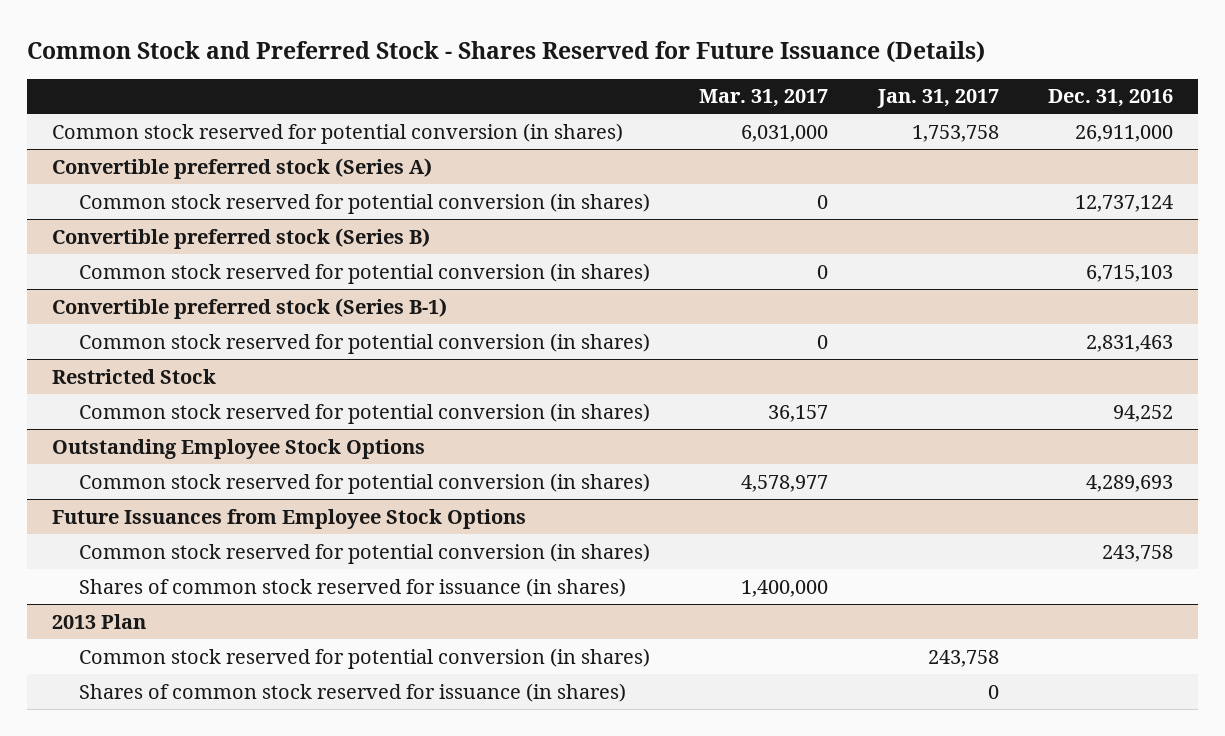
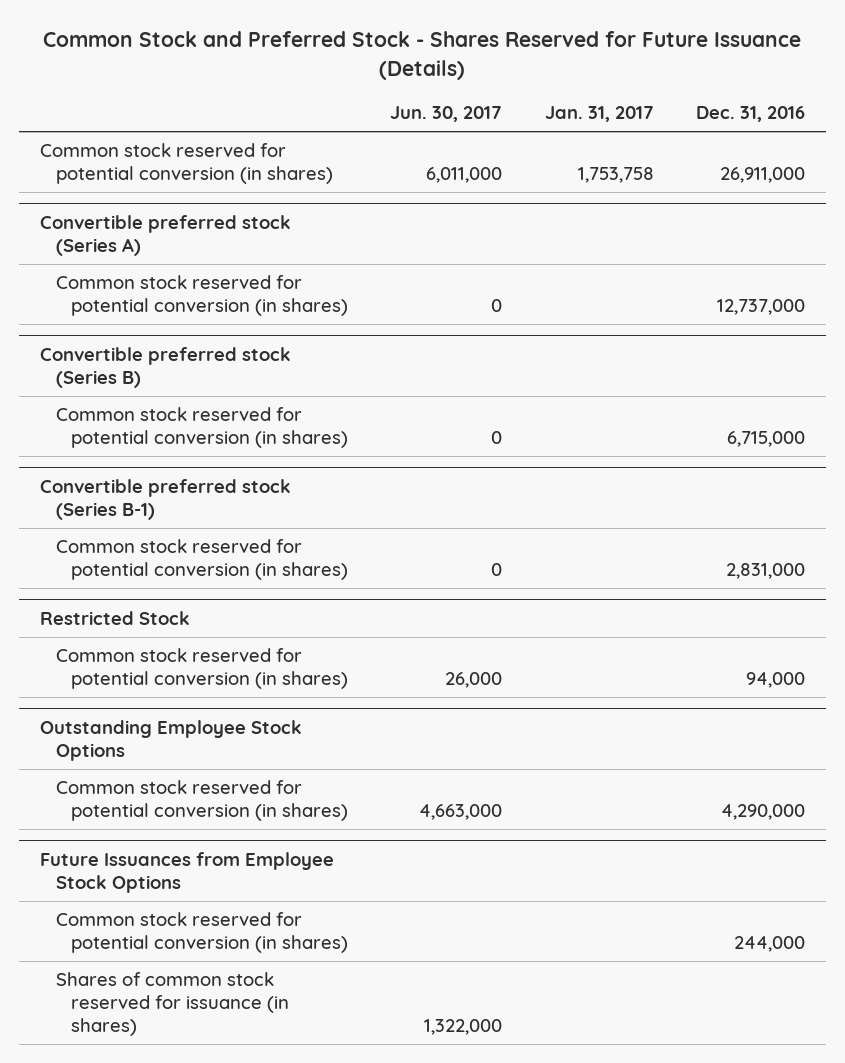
- | Mar. 31, 2017 | Jan. 31, 2017 | Dec. 31, 2016
+ | Jun. 30, 2017 | Jan. 31, 2017 | Dec. 31, 2016
@ Convertible preferred stock (Series A)
- Common stock reserved for potential conversion (in shares) | 0 | | 12,737,124
+ Common stock reserved for potential conversion (in shares) | 0 | | 12,737,000
@ Convertible preferred stock (Series B)
- Common stock reserved for potential conversion (in shares) | 0 | | 6,715,103
+ Common stock reserved for potential conversion (in shares) | 0 | | 6,715,000
@ Convertible preferred stock (Series B-1)
- Common stock reserved for potential conversion (in shares) | 0 | | 2,831,463
+ Common stock reserved for potential conversion (in shares) | 0 | | 2,831,000
@ Restricted Stock
- Common stock reserved for potential conversion (in shares) | 36,157 | | 94,252
+ Common stock reserved for potential conversion (in shares) | 26,000 | | 94,000
@ Outstanding Employee Stock Options
- Common stock reserved for potential conversion (in shares) | 4,578,977 | | 4,289,693
+ Common stock reserved for potential conversion (in shares) | 4,663,000 | | 4,290,000
@ Future Issuances from Employee Stock Options
- Common stock reserved for potential conversion (in shares) | | | 243,758
+ Common stock reserved for potential conversion (in shares) | | | 244,000
- 2013 Plan
- Common stock reserved for potential conversion (in shares) | | 243,758 |
- Shares of common stock reserved for issuance (in shares) | | 0 |

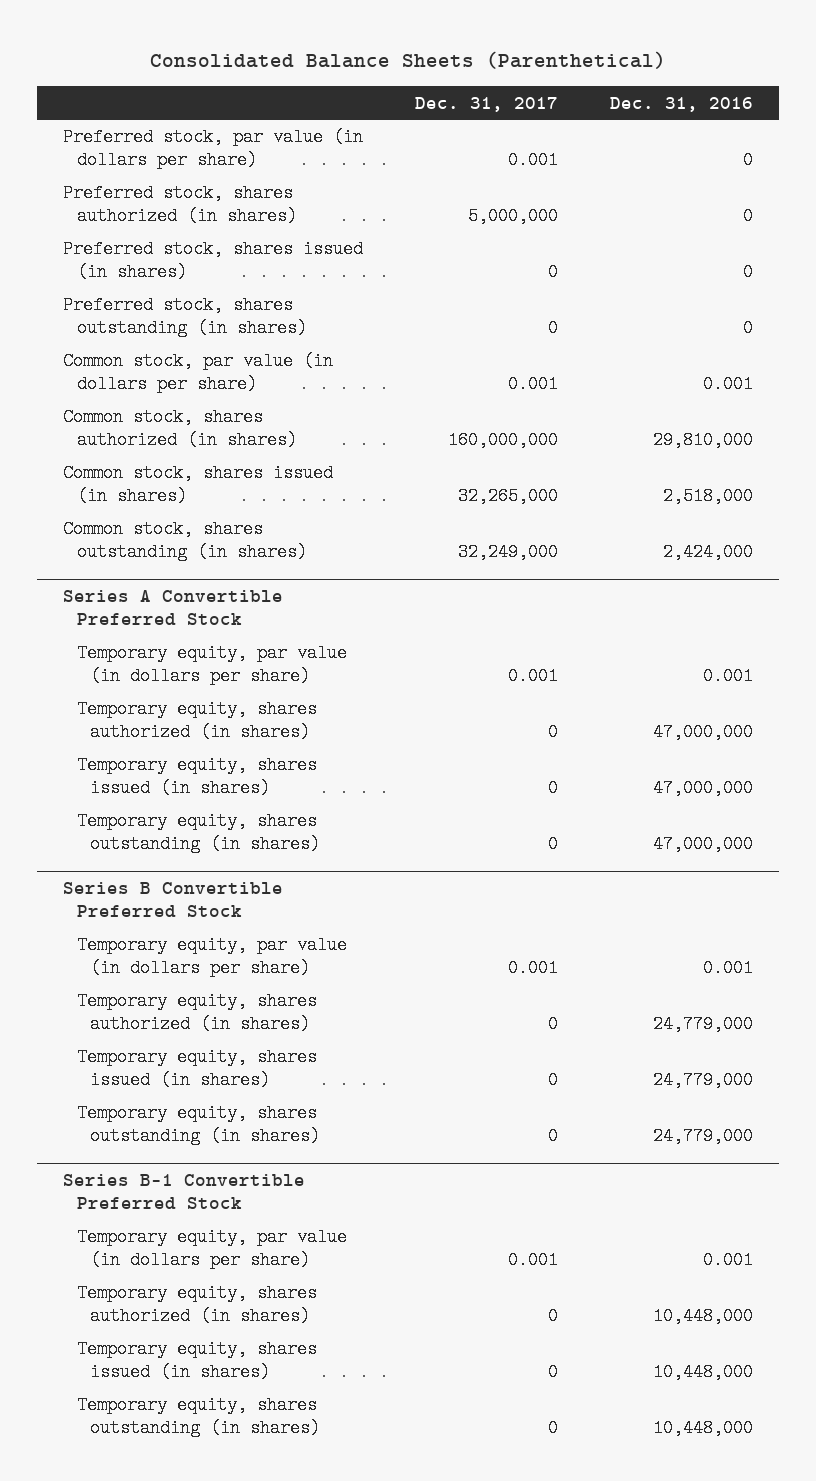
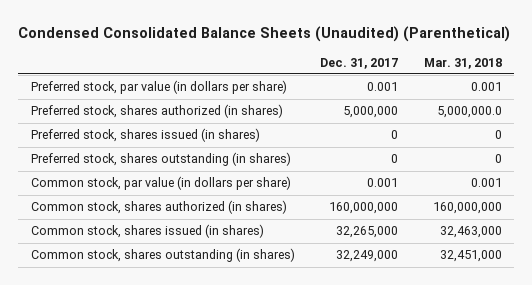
- Consolidated Balance Sheets (Parenthetical)
+ Condensed Consolidated Balance Sheets (Unaudited) (Parenthetical)
- | Dec. 31, 2017 | Dec. 31, 2016
+ | Dec. 31, 2017 | Mar. 31, 2018
- Series A Convertible Preferred Stock
- Temporary equity, par value (in dollars per share) | 0.001 | 0.001
- Temporary equity, shares authorized (in shares) | 0 | 47,000,000
- Temporary equity, shares issued (in shares) | 0 | 47,000,000
- Temporary equity, shares outstanding (in shares) | 0 | 47,000,000
- Series B Convertible Preferred Stock
- Temporary equity, par value (in dollars per share) | 0.001 | 0.001
- Temporary equity, shares authorized (in shares) | 0 | 24,779,000
- Temporary equity, shares issued (in shares) | 0 | 24,779,000
- Temporary equity, shares outstanding (in shares) | 0 | 24,779,000
- Series B-1 Convertible Preferred Stock
- Temporary equity, par value (in dollars per share) | 0.001 | 0.001
- Temporary equity, shares authorized (in shares) | 0 | 10,448,000
- Temporary equity, shares issued (in shares) | 0 | 10,448,000
- Temporary equity, shares outstanding (in shares) | 0 | 10,448,000

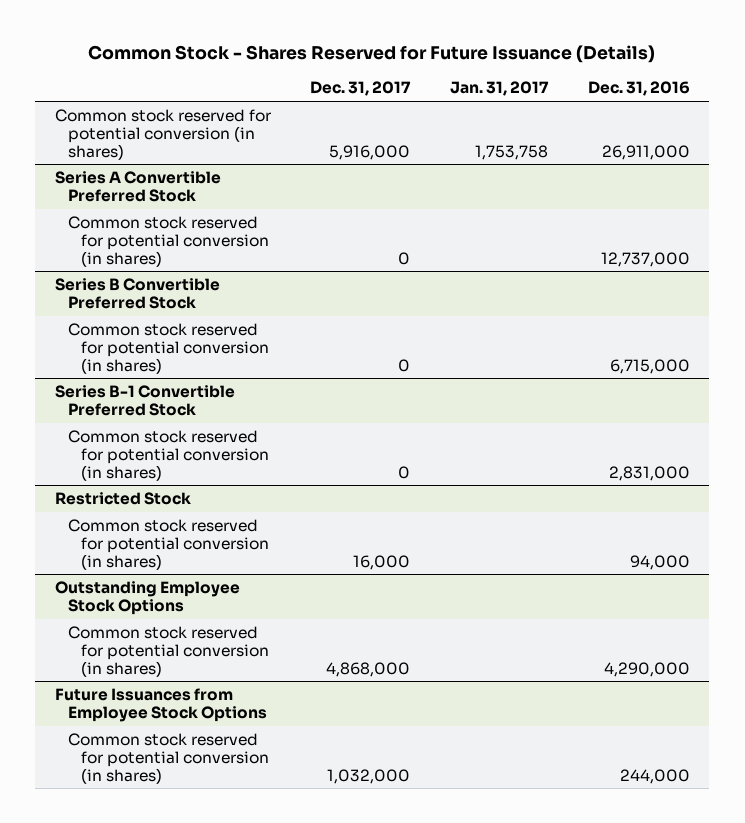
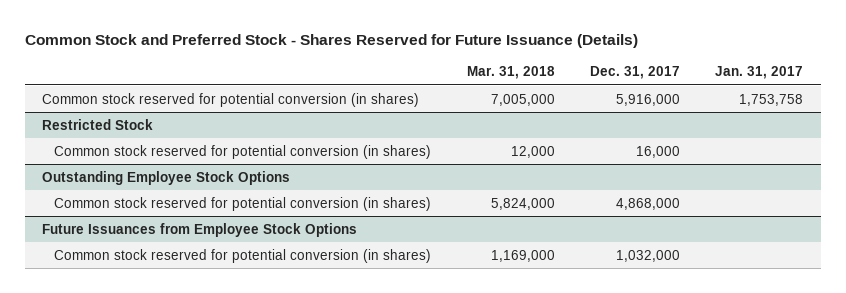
- Common Stock - Shares Reserved for Future Issuance (Details)
+ Common Stock and Preferred Stock - Shares Reserved for Future Issuance (Details)
- | Dec. 31, 2017 | Jan. 31, 2017 | Dec. 31, 2016
+ | Mar. 31, 2018 | Dec. 31, 2017 | Jan. 31, 2017
- Series A Convertible Preferred Stock
- Common stock reserved for potential conversion (in shares) | 0 | | 12,737,000
- Series B Convertible Preferred Stock
- Common stock reserved for potential conversion (in shares) | 0 | | 6,715,000
- Series B-1 Convertible Preferred Stock
- Common stock reserved for potential conversion (in shares) | 0 | | 2,831,000

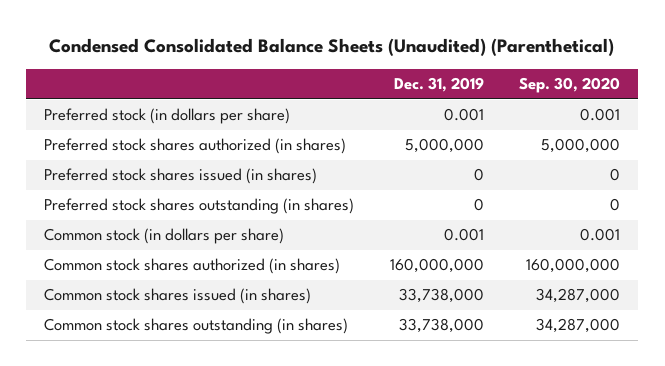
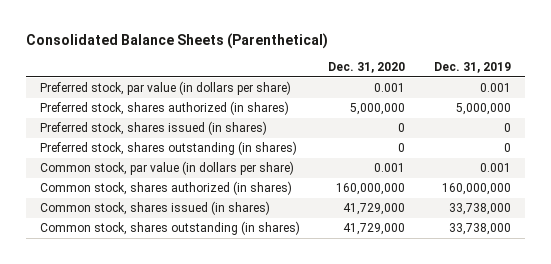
- Condensed Consolidated Balance Sheets (Unaudited) (Parenthetical)
+ Consolidated Balance Sheets (Parenthetical)
- | Dec. 31, 2019 | Sep. 30, 2020
+ | Dec. 31, 2020 | Dec. 31, 2019
- Preferred stock (in dollars per share) | 0.001 | 0.001
- Preferred stock shares authorized (in shares) | 5,000,000 | 5,000,000
- Preferred stock shares issued (in shares) | 0 | 0
- Preferred stock shares outstanding (in shares) | 0 | 0
- Common stock (in dollars per share) | 0.001 | 0.001
- Common stock shares authorized (in shares) | 160,000,000 | 160,000,000
- Common stock shares issued (in shares) | 33,738,000 | 34,287,000
- Common stock shares outstanding (in shares) | 33,738,000 | 34,287,000
+ Preferred stock, par value (in dollars per share) | 0.001 | 0.001
+ Preferred stock, shares authorized (in shares) | 5,000,000 | 5,000,000
+ Preferred stock, shares issued (in shares) | 0 | 0
+ Preferred stock, shares outstanding (in shares) | 0 | 0
+ Common stock, par value (in dollars per share) | 0.001 | 0.001
+ Common stock, shares authorized (in shares) | 160,000,000 | 160,000,000
+ Common stock, shares issued (in shares) | 41,729,000 | 33,738,000
+ Common stock, shares outstanding (in shares) | 41,729,000 | 33,738,000

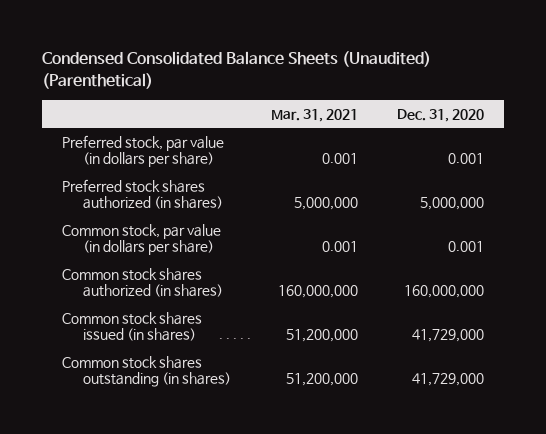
- Consolidated Balance Sheets (Parenthetical)
+ Condensed Consolidated Balance Sheets (Unaudited) (Parenthetical)
- | Dec. 31, 2020 | Dec. 31, 2019
+ | Mar. 31, 2021 | Dec. 31, 2020
- Preferred stock, shares authorized (in shares) | 5,000,000 | 5,000,000
- Preferred stock, shares issued (in shares) | 0 | 0
- Preferred stock, shares outstanding (in shares) | 0 | 0
+ Preferred stock shares authorized (in shares) | 5,000,000 | 5,000,000
- Common stock, shares authorized (in shares) | 160,000,000 | 160,000,000
- Common stock, shares issued (in shares) | 41,729,000 | 33,738,000
- Common stock, shares outstanding (in shares) | 41,729,000 | 33,738,000
+ Common stock shares authorized (in shares) | 160,000,000 | 160,000,000
+ Common stock shares issued (in shares) | 51,200,000 | 41,729,000
+ Common stock shares outstanding (in shares) | 51,200,000 | 41,729,000

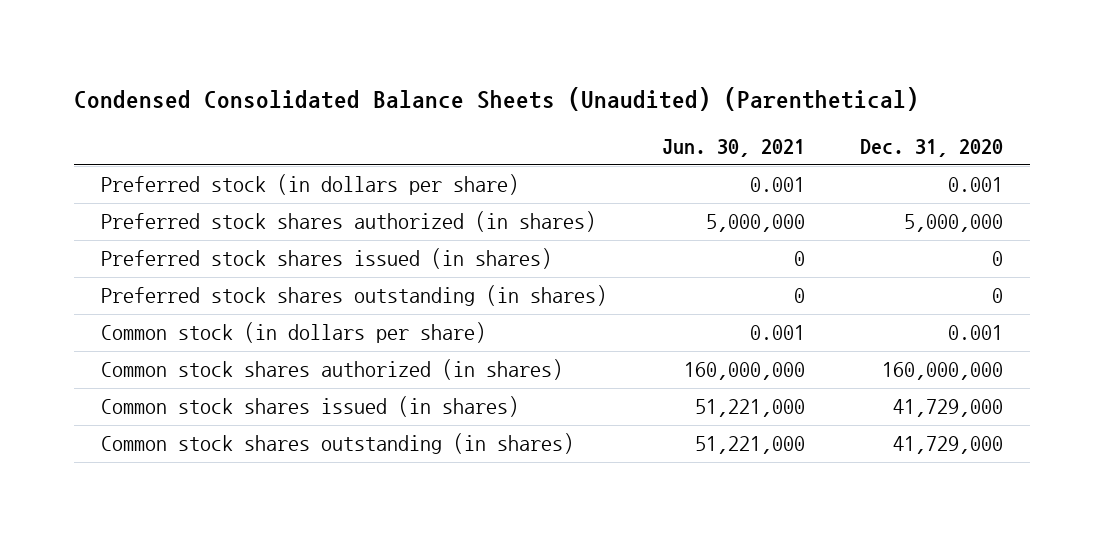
- | Mar. 31, 2021 | Dec. 31, 2020
+ | Jun. 30, 2021 | Dec. 31, 2020
- Preferred stock, par value (in dollars per share) | 0.001 | 0.001
+ Preferred stock (in dollars per share) | 0.001 | 0.001
- Common stock, par value (in dollars per share) | 0.001 | 0.001
+ Preferred stock shares issued (in shares) | 0 | 0
+ Preferred stock shares outstanding (in shares) | 0 | 0
+ Common stock (in dollars per share) | 0.001 | 0.001

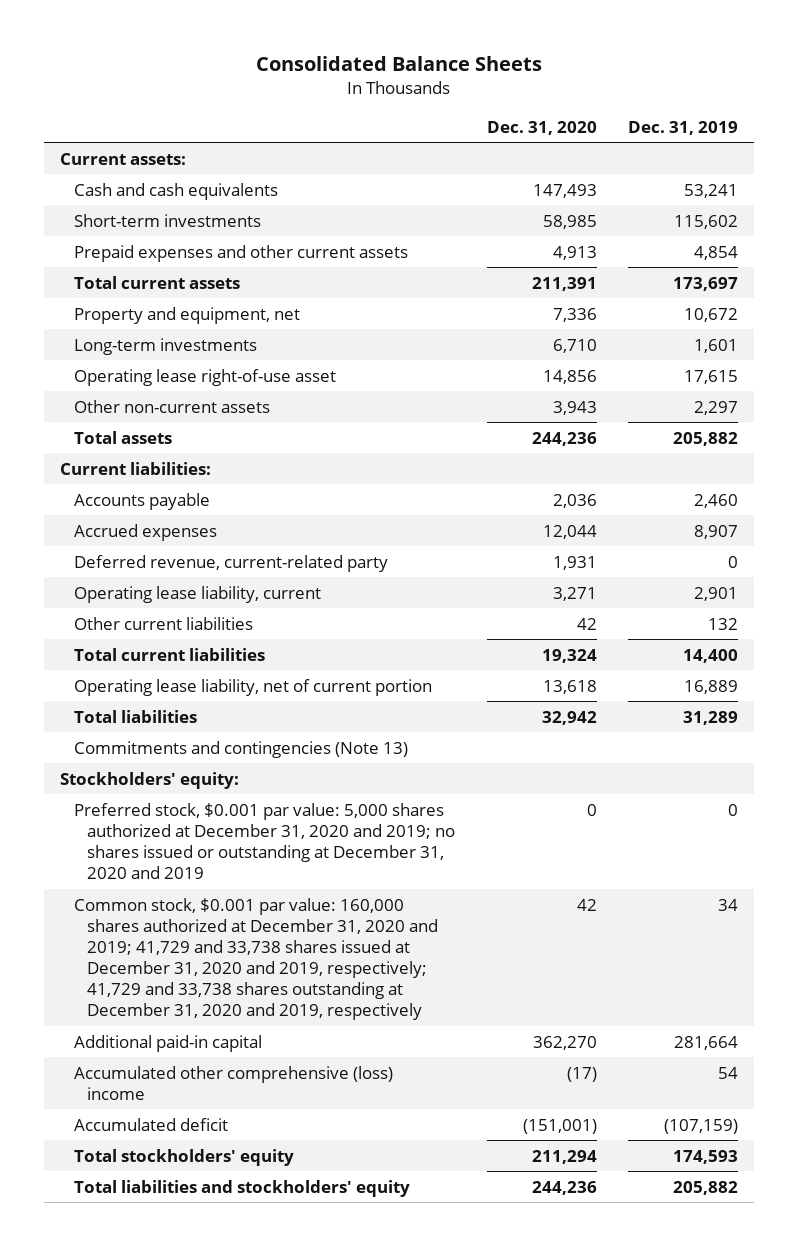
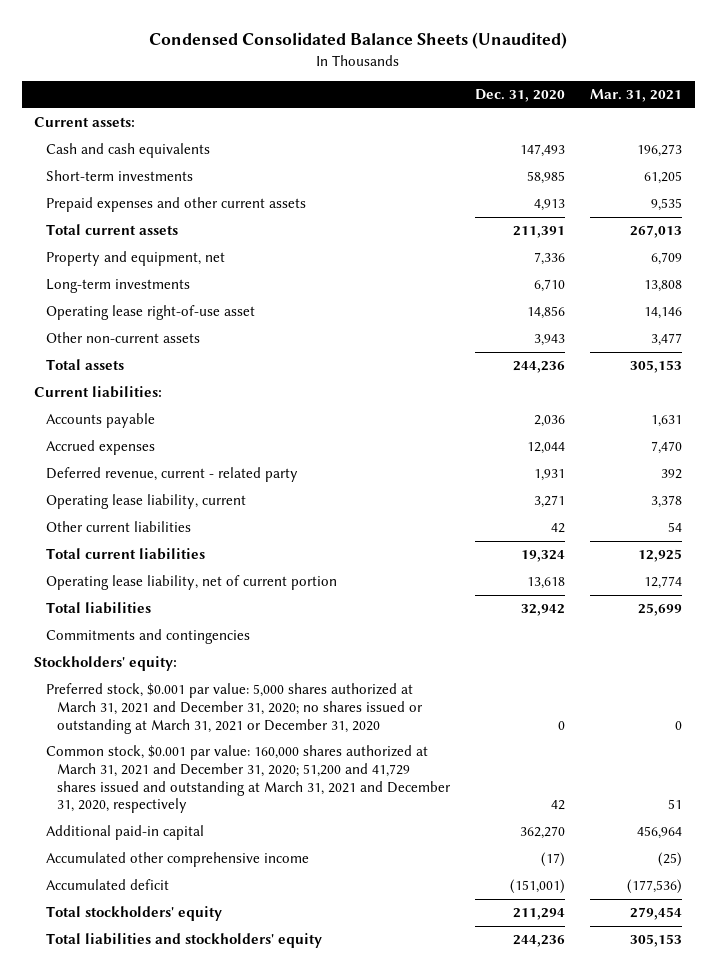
- Consolidated Balance Sheets
+ Condensed Consolidated Balance Sheets (Unaudited)
- | Dec. 31, 2020 | Dec. 31, 2019
+ | Dec. 31, 2020 | Mar. 31, 2021
- Deferred revenue, current-related party | 1,931 | 0
+ Deferred revenue, current - related party | 1,931 | 392
- Commitments and contingencies (Note 13)
+ Commitments and contingencies
- Preferred stock, $0.001 par value: 5,000 shares authorized at December 31, 2020 and 2019; no shares issued or outstanding at December 31, 2020 and 2019 | 0 | 0
- Common stock, $0.001 par value: 160,000 shares authorized at December 31, 2020 and 2019; 41,729 and 33,738 shares issued at December 31, 2020 and 2019, respectively; 41,729 and 33,738 shares outstanding at December 31, 2020 and 2019, respectively | 42 | 34
+ Preferred stock, $0.001 par value: 5,000 shares authorized at March 31, 2021 and December 31, 2020; no shares issued or outstanding at March 31, 2021 or December 31, 2020 | 0 | 0
+ Common stock, $0.001 par value: 160,000 shares authorized at March 31, 2021 and December 31, 2020; 51,200 and 41,729 shares issued and outstanding at March 31, 2021 and December 31, 2020, respectively | 42 | 51
- Accumulated other comprehensive (loss) income | (17) | 54
+ Accumulated other comprehensive income | (17) | (25)

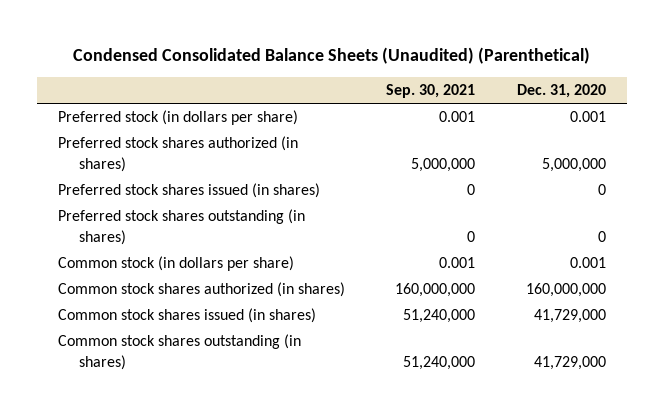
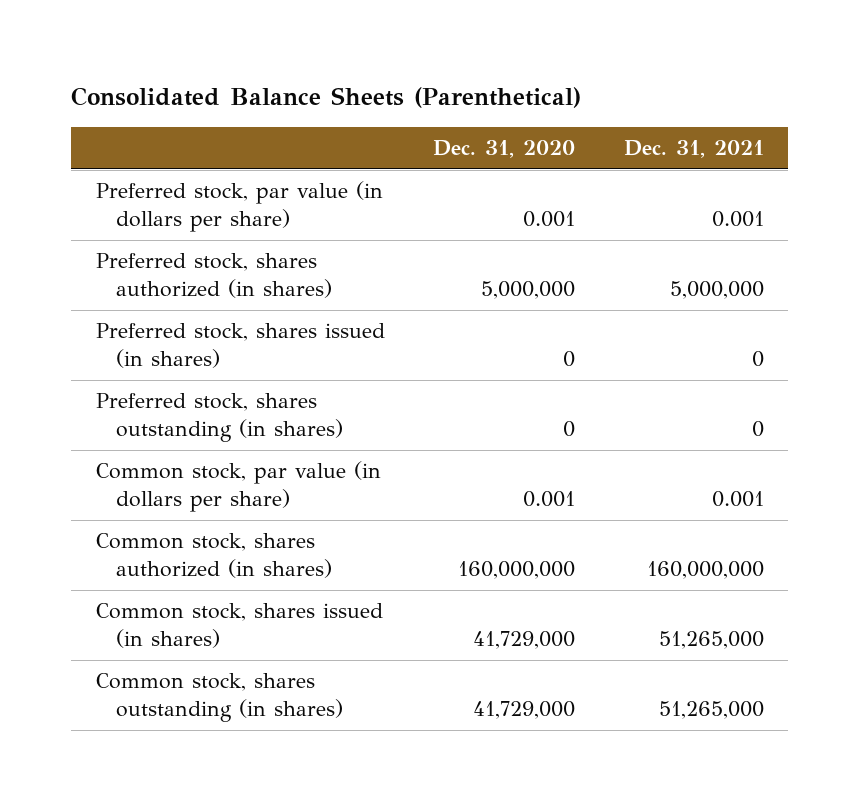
- Condensed Consolidated Balance Sheets (Unaudited) (Parenthetical)
+ Consolidated Balance Sheets (Parenthetical)
- | Sep. 30, 2021 | Dec. 31, 2020
+ | Dec. 31, 2020 | Dec. 31, 2021
- Preferred stock (in dollars per share) | 0.001 | 0.001
- Preferred stock shares authorized (in shares) | 5,000,000 | 5,000,000
- Preferred stock shares issued (in shares) | 0 | 0
- Preferred stock shares outstanding (in shares) | 0 | 0
- Common stock (in dollars per share) | 0.001 | 0.001
- Common stock shares authorized (in shares) | 160,000,000 | 160,000,000
- Common stock shares issued (in shares) | 51,240,000 | 41,729,000
- Common stock shares outstanding (in shares) | 51,240,000 | 41,729,000
+ Preferred stock, par value (in dollars per share) | 0.001 | 0.001
+ Preferred stock, shares authorized (in shares) | 5,000,000 | 5,000,000
+ Preferred stock, shares issued (in shares) | 0 | 0
+ Preferred stock, shares outstanding (in shares) | 0 | 0
+ Common stock, par value (in dollars per share) | 0.001 | 0.001
+ Common stock, shares authorized (in shares) | 160,000,000 | 160,000,000
+ Common stock, shares issued (in shares) | 41,729,000 | 51,265,000
+ Common stock, shares outstanding (in shares) | 41,729,000 | 51,265,000

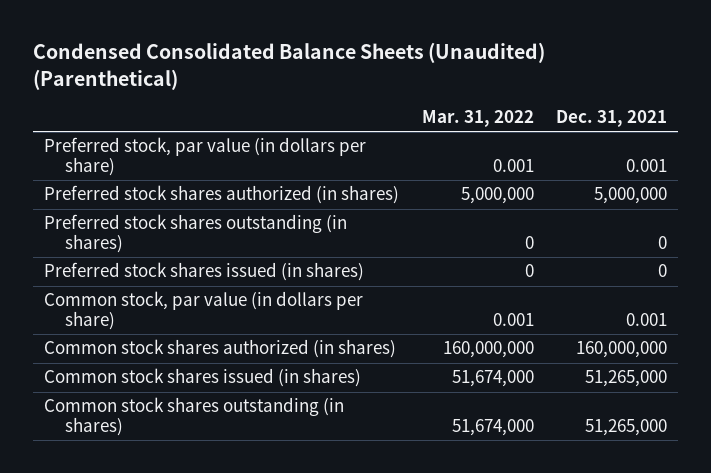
- Consolidated Balance Sheets (Parenthetical)
+ Condensed Consolidated Balance Sheets (Unaudited) (Parenthetical)
- | Dec. 31, 2020 | Dec. 31, 2021
+ | Mar. 31, 2022 | Dec. 31, 2021
- Preferred stock, shares authorized (in shares) | 5,000,000 | 5,000,000
- Preferred stock, shares issued (in shares) | 0 | 0
- Preferred stock, shares outstanding (in shares) | 0 | 0
+ Preferred stock shares authorized (in shares) | 5,000,000 | 5,000,000
+ Preferred stock shares outstanding (in shares) | 0 | 0
+ Preferred stock shares issued (in shares) | 0 | 0
- Common stock, shares authorized (in shares) | 160,000,000 | 160,000,000
- Common stock, shares issued (in shares) | 41,729,000 | 51,265,000
- Common stock, shares outstanding (in shares) | 41,729,000 | 51,265,000
+ Common stock shares authorized (in shares) | 160,000,000 | 160,000,000
+ Common stock shares issued (in shares) | 51,674,000 | 51,265,000
+ Common stock shares outstanding (in shares) | 51,674,000 | 51,265,000

